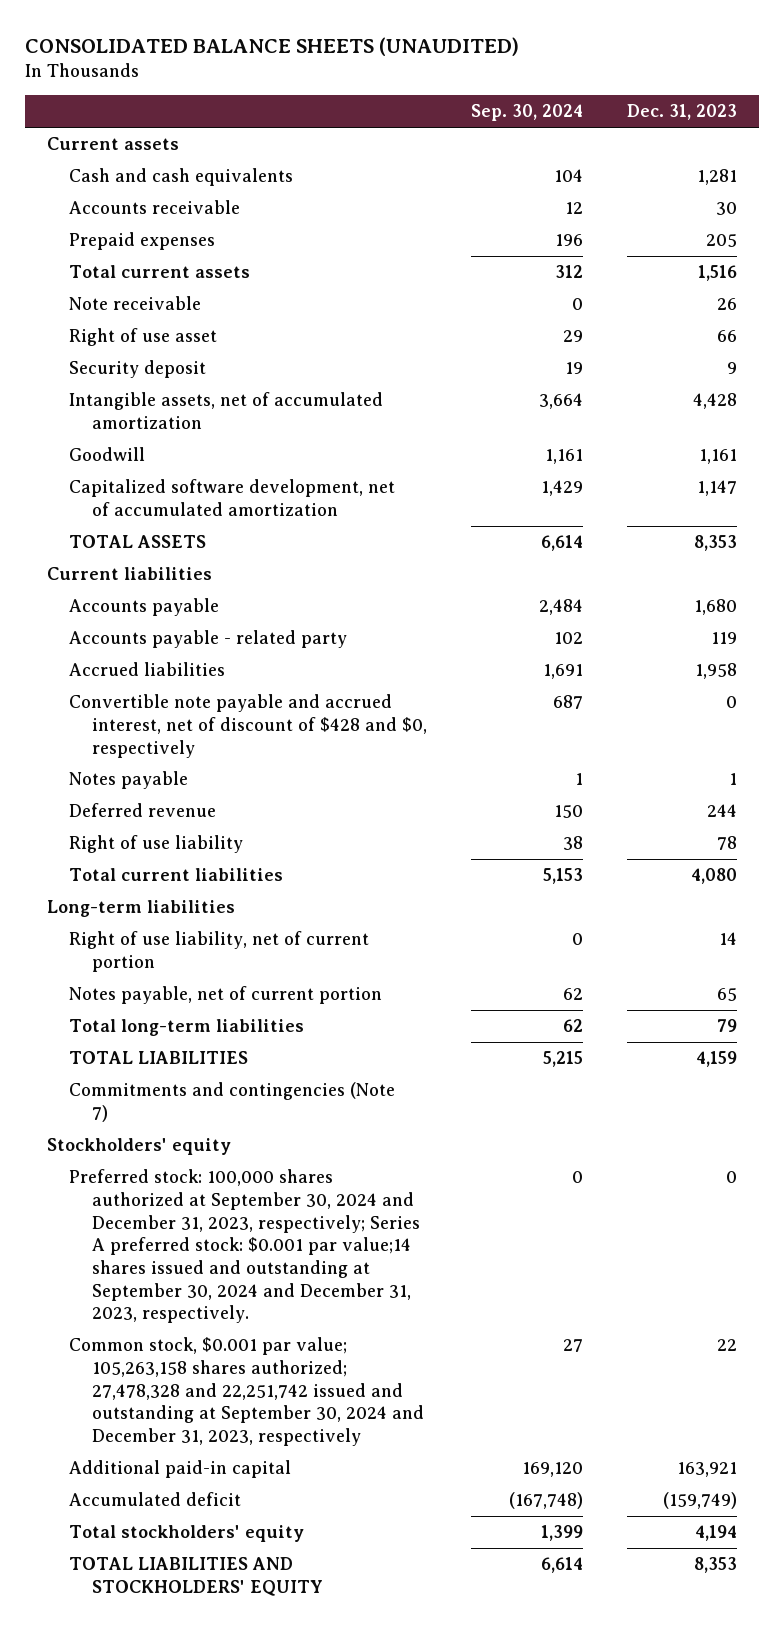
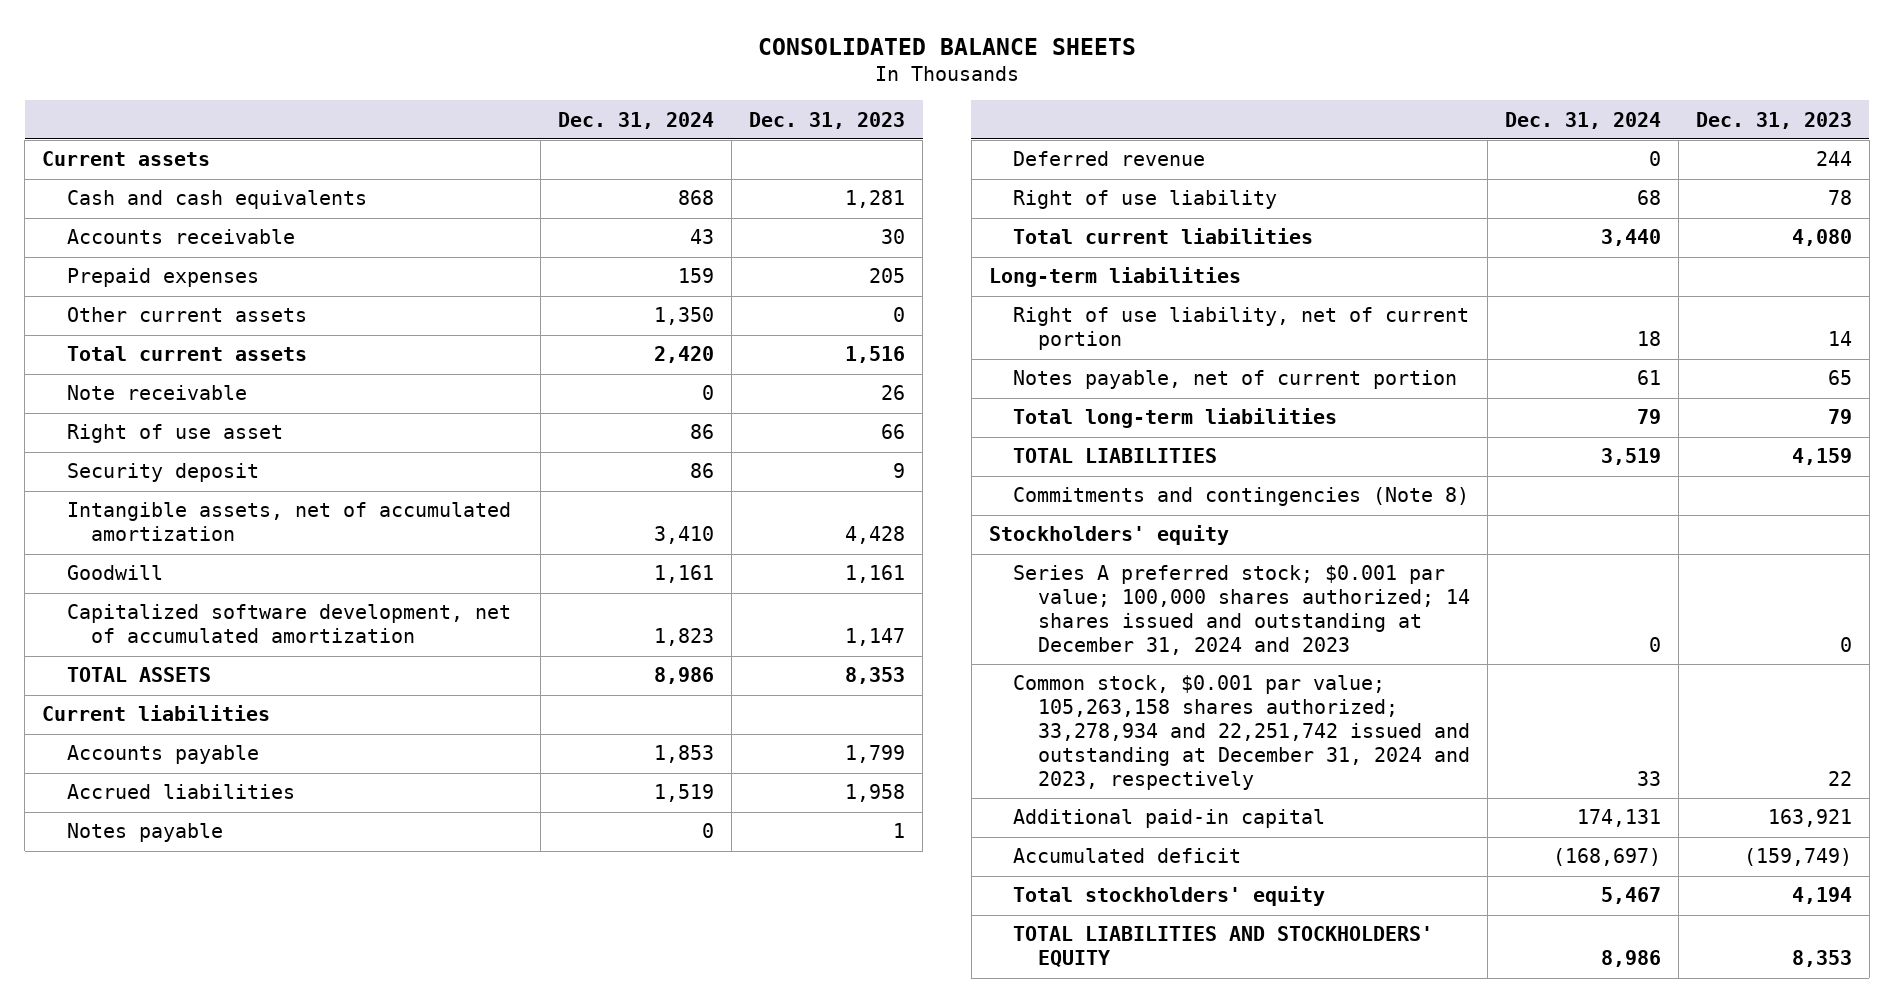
- CONSOLIDATED BALANCE SHEETS (UNAUDITED)
+ CONSOLIDATED BALANCE SHEETS
- | Sep. 30, 2024 | Dec. 31, 2023
+ | Dec. 31, 2024 | Dec. 31, 2023
+ Other current assets | 1,350 | 0
- Accounts payable | 2,484 | 1,680
- Accounts payable - related party | 102 | 119
+ Accounts payable | 1,853 | 1,799
- Convertible note payable and accrued interest, net of discount of $428 and $0, respectively | 687 | 0
- Commitments and contingencies (Note 7)
+ Commitments and contingencies (Note 8)
- Preferred stock: 100,000 shares authorized at September 30, 2024 and December 31, 2023, respectively; Series A preferred stock: $0.001 par value;14 shares issued and outstanding at September 30, 2024 and December 31, 2023, respectively. | 0 | 0
- Common stock, $0.001 par value; 105,263,158 shares authorized; 27,478,328 and 22,251,742 issued and outstanding at September 30, 2024 and December 31, 2023, respectively | 27 | 22
+ Series A preferred stock; $0.001 par value; 100,000 shares authorized; 14 shares issued and outstanding at December 31, 2024 and 2023 | 0 | 0
+ Common stock, $0.001 par value; 105,263,158 shares authorized; 33,278,934 and 22,251,742 issued and outstanding at December 31, 2024 and 2023, respectively | 33 | 22

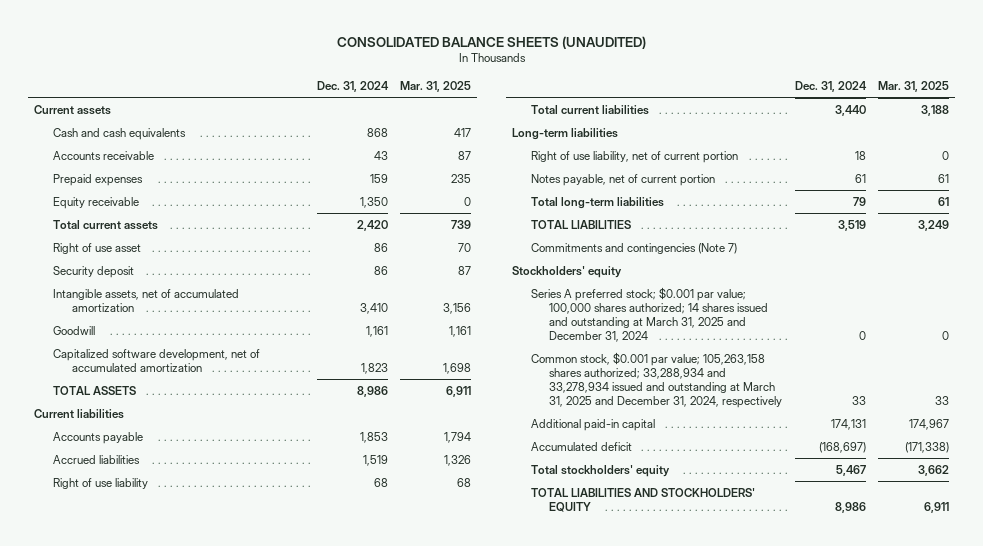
- CONSOLIDATED BALANCE SHEETS
+ CONSOLIDATED BALANCE SHEETS (UNAUDITED)
- | Dec. 31, 2024 | Dec. 31, 2023
+ | Dec. 31, 2024 | Mar. 31, 2025
- Other current assets | 1,350 | 0
+ Equity receivable | 1,350 | 0
- Note receivable | 0 | 26
- Notes payable | 0 | 1
- Deferred revenue | 0 | 244
- Commitments and contingencies (Note 8)
+ Commitments and contingencies (Note 7)
- Series A preferred stock; $0.001 par value; 100,000 shares authorized; 14 shares issued and outstanding at December 31, 2024 and 2023 | 0 | 0
- Common stock, $0.001 par value; 105,263,158 shares authorized; 33,278,934 and 22,251,742 issued and outstanding at December 31, 2024 and 2023, respectively | 33 | 22
+ Series A preferred stock; $0.001 par value; 100,000 shares authorized; 14 shares issued and outstanding at March 31, 2025 and December 31, 2024 | 0 | 0
+ Common stock, $0.001 par value; 105,263,158 shares authorized; 33,288,934 and 33,278,934 issued and outstanding at March 31, 2025 and December 31, 2024, respectively | 33 | 33

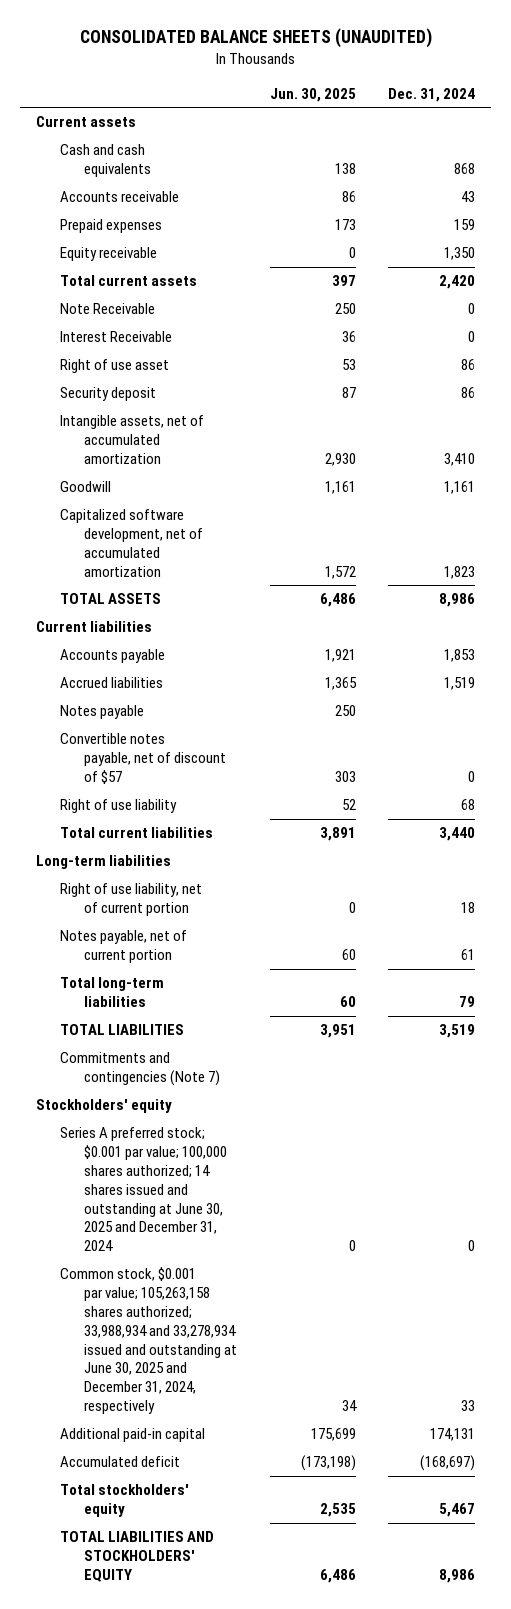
- | Dec. 31, 2024 | Mar. 31, 2025
+ | Jun. 30, 2025 | Dec. 31, 2024
+ Note Receivable | 250 | 0
+ Interest Receivable | 36 | 0
+ Notes payable | 250 |
+ Convertible notes payable, net of discount of $57 | 303 | 0
- Series A preferred stock; $0.001 par value; 100,000 shares authorized; 14 shares issued and outstanding at March 31, 2025 and December 31, 2024 | 0 | 0
- Common stock, $0.001 par value; 105,263,158 shares authorized; 33,288,934 and 33,278,934 issued and outstanding at March 31, 2025 and December 31, 2024, respectively | 33 | 33
+ Series A preferred stock; $0.001 par value; 100,000 shares authorized; 14 shares issued and outstanding at June 30, 2025 and December 31, 2024 | 0 | 0
+ Common stock, $0.001 par value; 105,263,158 shares authorized; 33,988,934 and 33,278,934 issued and outstanding at June 30, 2025 and December 31, 2024, respectively | 34 | 33

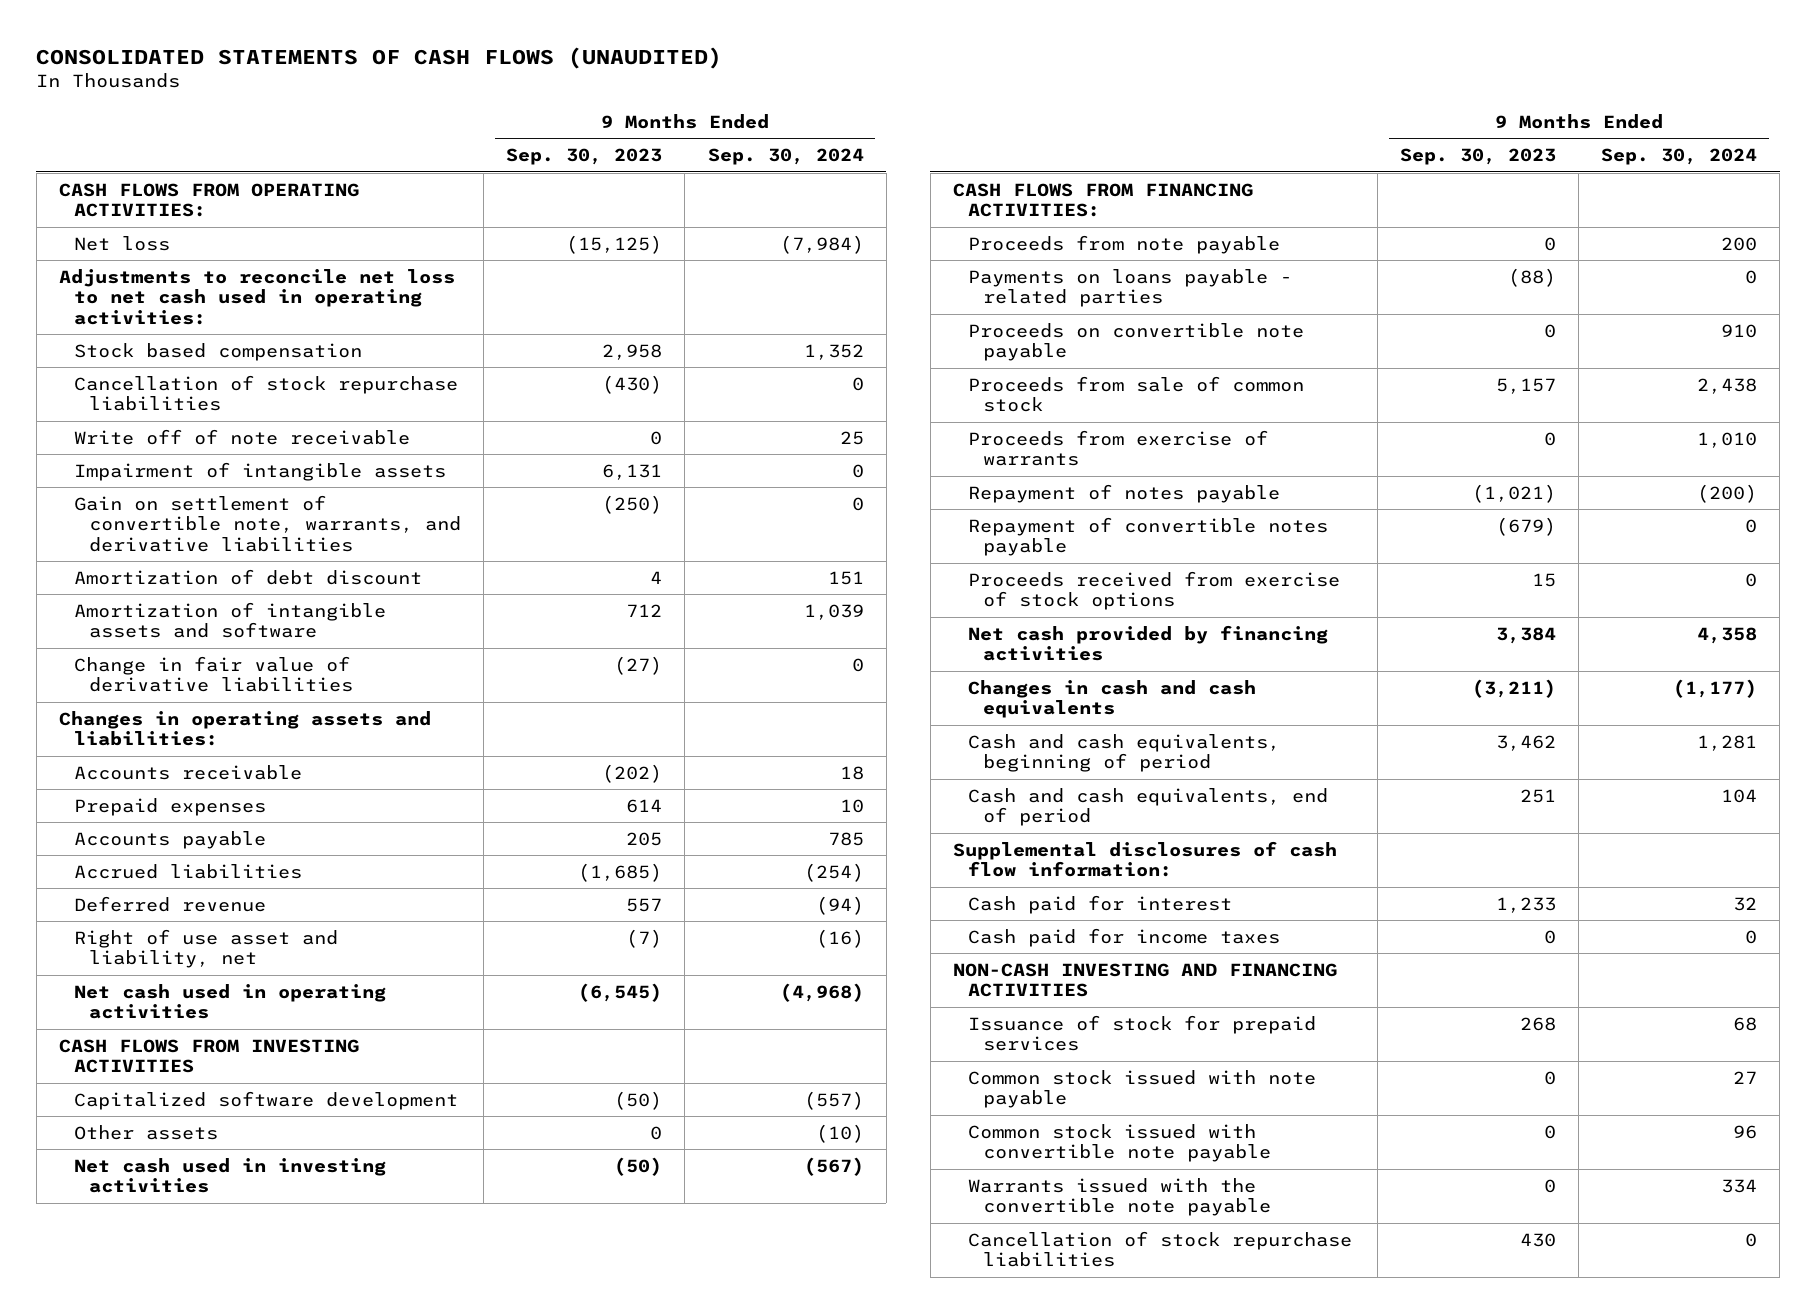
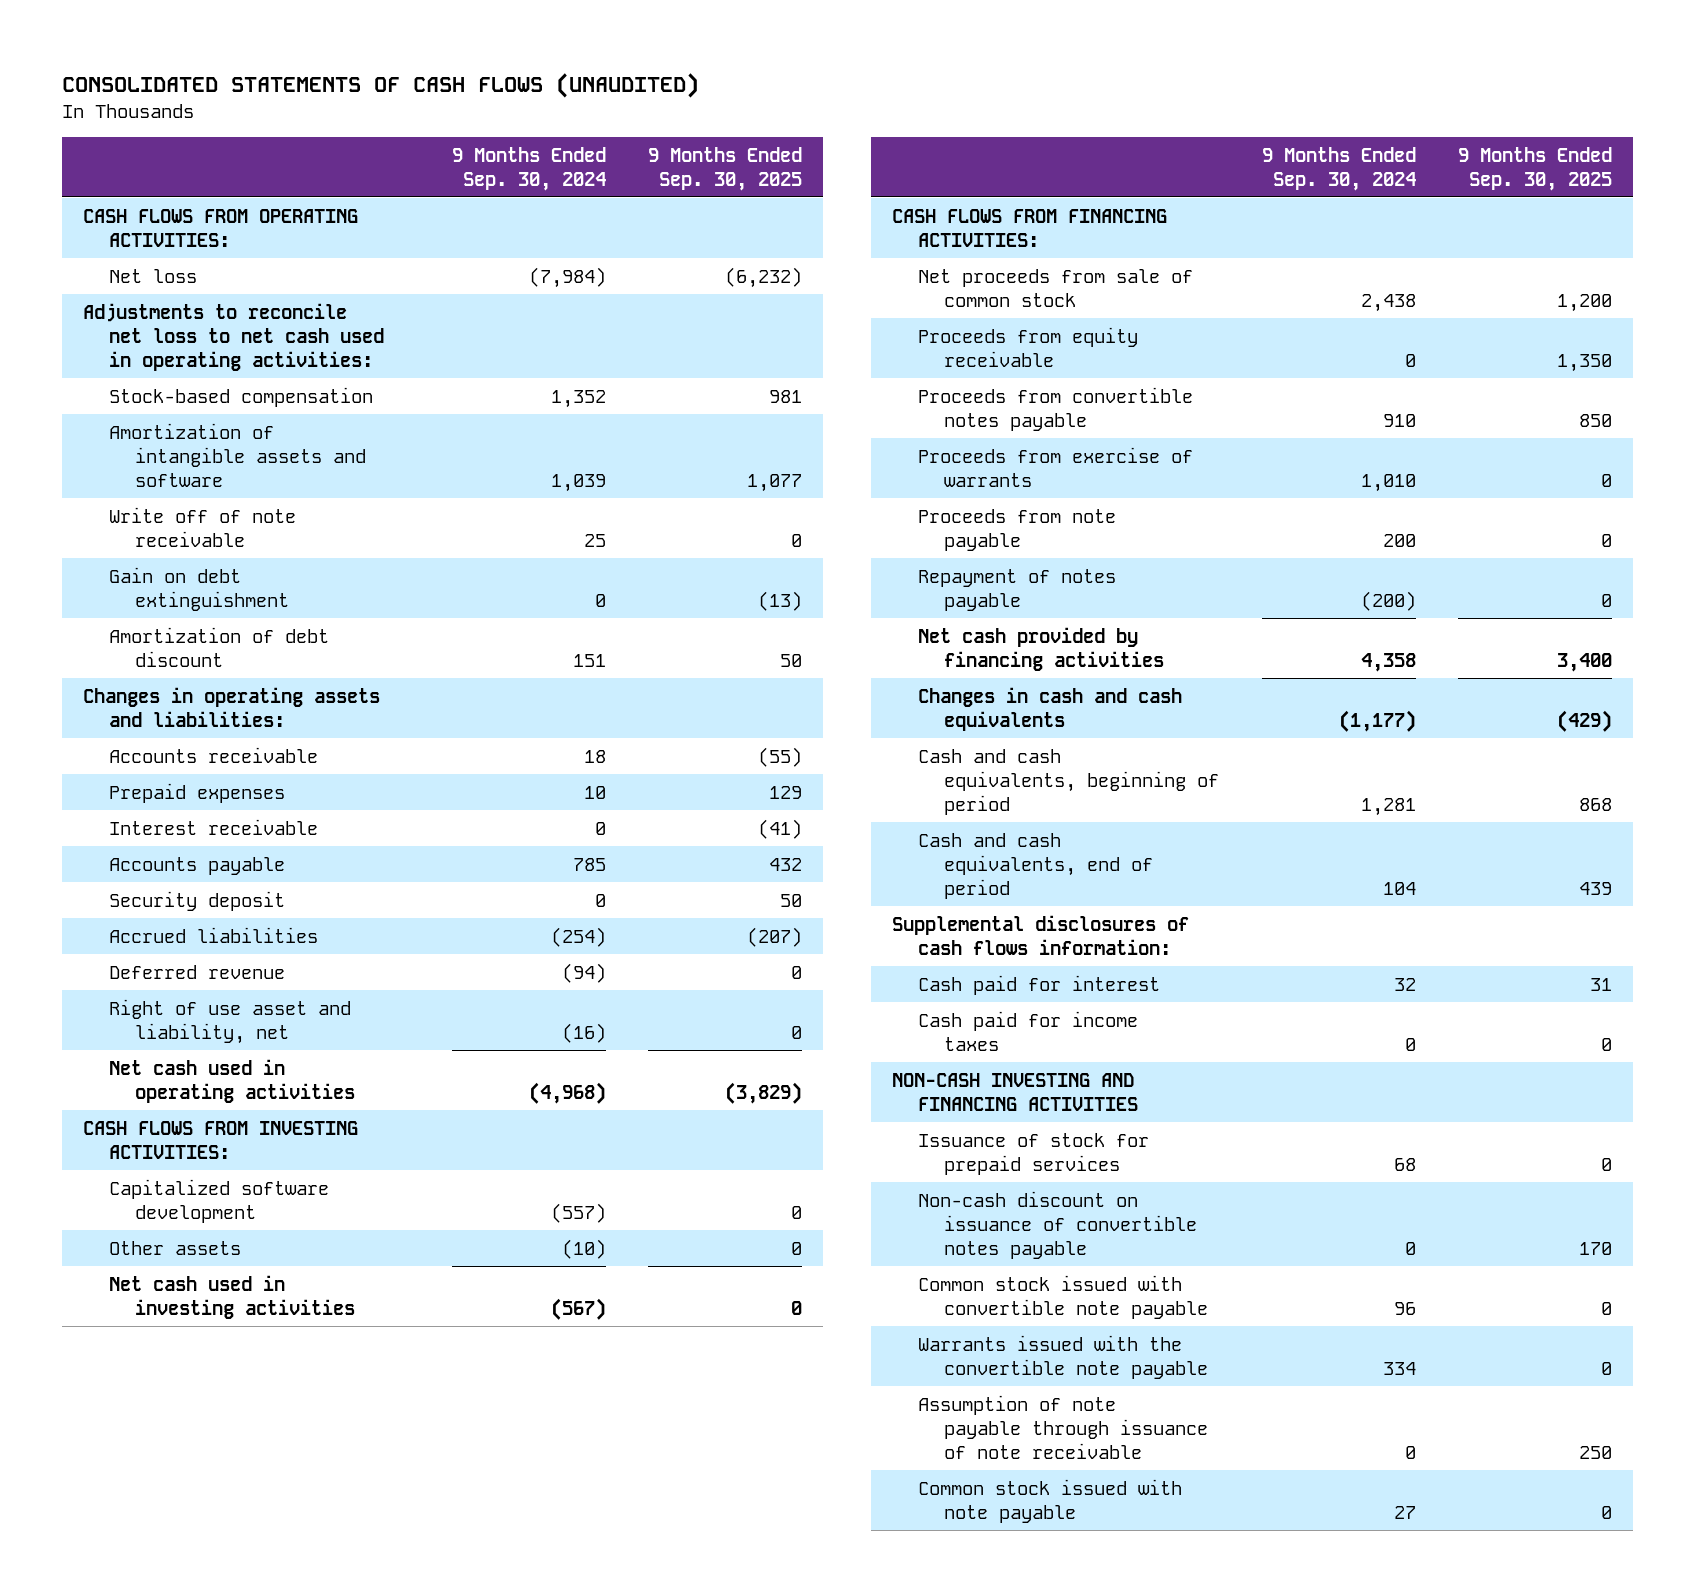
- | 9 Months Ended Sep. 30, 2023 | 9 Months Ended Sep. 30, 2024
+ | 9 Months Ended Sep. 30, 2024 | 9 Months Ended Sep. 30, 2025
- Stock based compensation | 2,958 | 1,352
- Cancellation of stock repurchase liabilities | (430) | 0
+ Stock-based compensation | 1,352 | 981
moved up: Amortization of intangible assets and software | 1,039 | 1,077
- Impairment of intangible assets | 6,131 | 0
- Gain on settlement of convertible note, warrants, and derivative liabilities | (250) | 0
+ Gain on debt extinguishment | 0 | (13)
- Change in fair value of derivative liabilities | (27) | 0
+ Interest receivable | 0 | (41)
+ Security deposit | 0 | 50
- CASH FLOWS FROM INVESTING ACTIVITIES
+ CASH FLOWS FROM INVESTING ACTIVITIES:
- Payments on loans payable - related parties | (88) | 0
- Proceeds on convertible note payable | 0 | 910
- Proceeds from sale of common stock | 5,157 | 2,438
+ Net proceeds from sale of common stock | 2,438 | 1,200
+ Proceeds from equity receivable | 0 | 1,350
+ Proceeds from convertible notes payable | 910 | 850
moved down: Proceeds from note payable | 200 | 0
- Repayment of convertible notes payable | (679) | 0
- Proceeds received from exercise of stock options | 15 | 0
- Supplemental disclosures of cash flow information:
+ Supplemental disclosures of cash flows information:
+ Non-cash discount on issuance of convertible notes payable | 0 | 170
- Cancellation of stock repurchase liabilities | 430 | 0
+ Assumption of note payable through issuance of note receivable | 0 | 250
moved down: Common stock issued with note payable | 27 | 0

